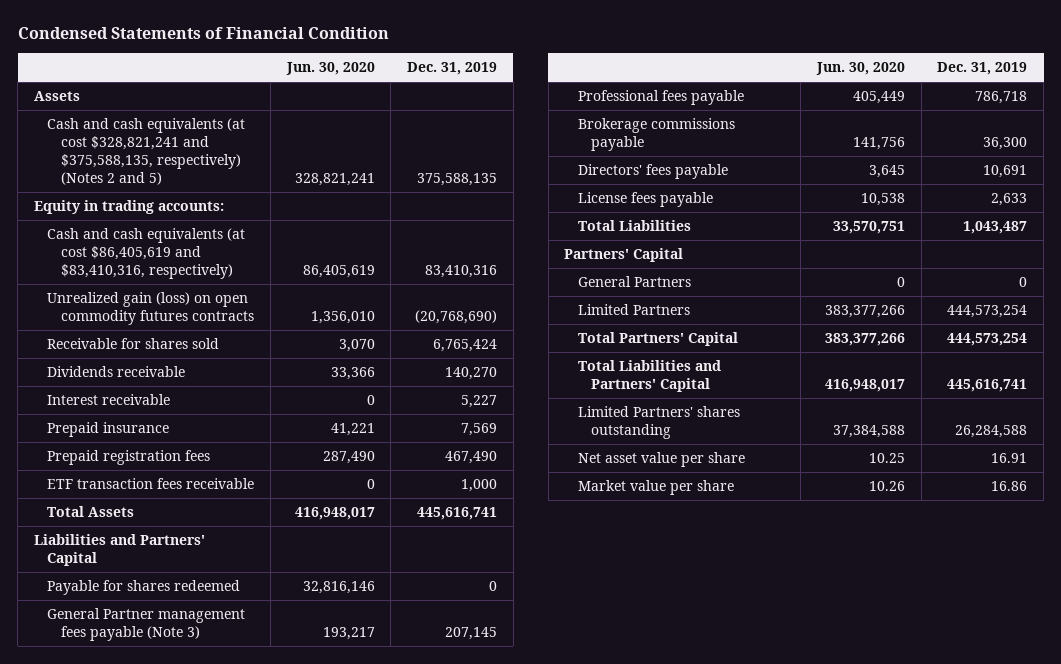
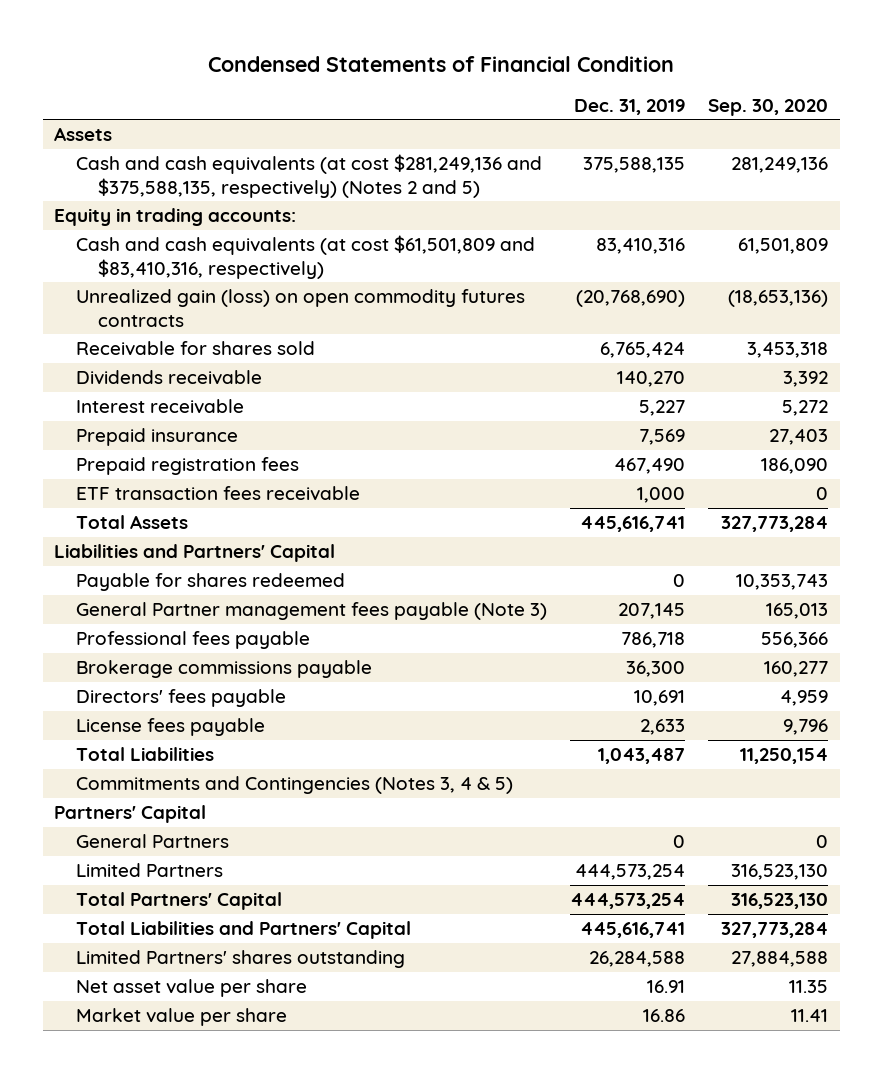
- | Jun. 30, 2020 | Dec. 31, 2019
+ | Dec. 31, 2019 | Sep. 30, 2020
- Cash and cash equivalents (at cost $328,821,241 and $375,588,135, respectively) (Notes 2 and 5) | 328,821,241 | 375,588,135
+ Cash and cash equivalents (at cost $281,249,136 and $375,588,135, respectively) (Notes 2 and 5) | 375,588,135 | 281,249,136
- Cash and cash equivalents (at cost $86,405,619 and $83,410,316, respectively) | 86,405,619 | 83,410,316
+ Cash and cash equivalents (at cost $61,501,809 and $83,410,316, respectively) | 83,410,316 | 61,501,809
+ Commitments and Contingencies (Notes 3, 4 & 5)

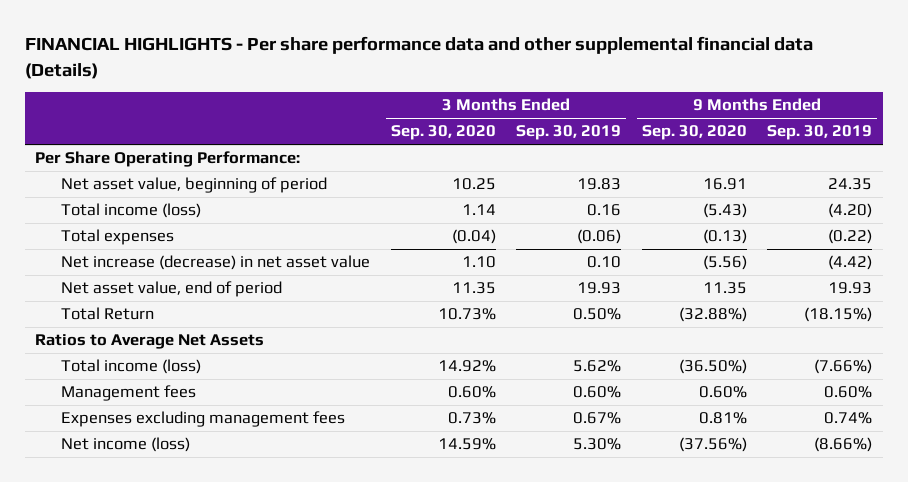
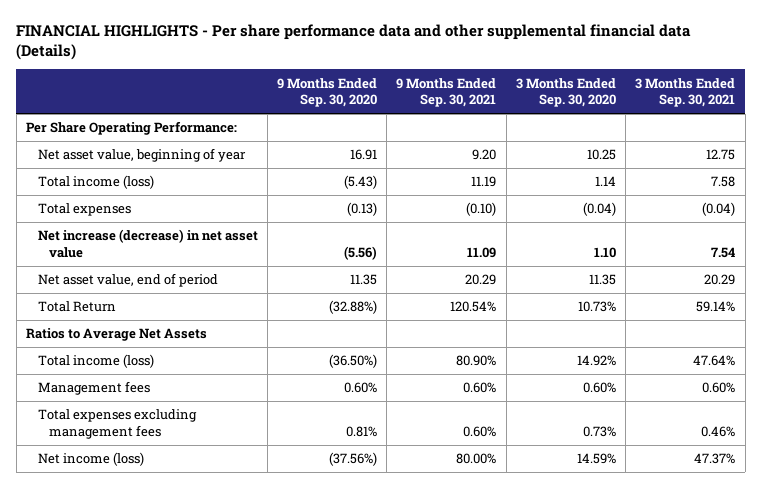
- | 3 Months Ended Sep. 30, 2020 | 3 Months Ended Sep. 30, 2019 | 9 Months Ended Sep. 30, 2020 | 9 Months Ended Sep. 30, 2019
+ | 9 Months Ended Sep. 30, 2020 | 9 Months Ended Sep. 30, 2021 | 3 Months Ended Sep. 30, 2020 | 3 Months Ended Sep. 30, 2021
- Net asset value, beginning of period | 10.25 | 19.83 | 16.91 | 24.35
+ Net asset value, beginning of year | 16.91 | 9.20 | 10.25 | 12.75
- Expenses excluding management fees | 0.73% | 0.67% | 0.81% | 0.74%
+ Total expenses excluding management fees | 0.81% | 0.60% | 0.73% | 0.46%

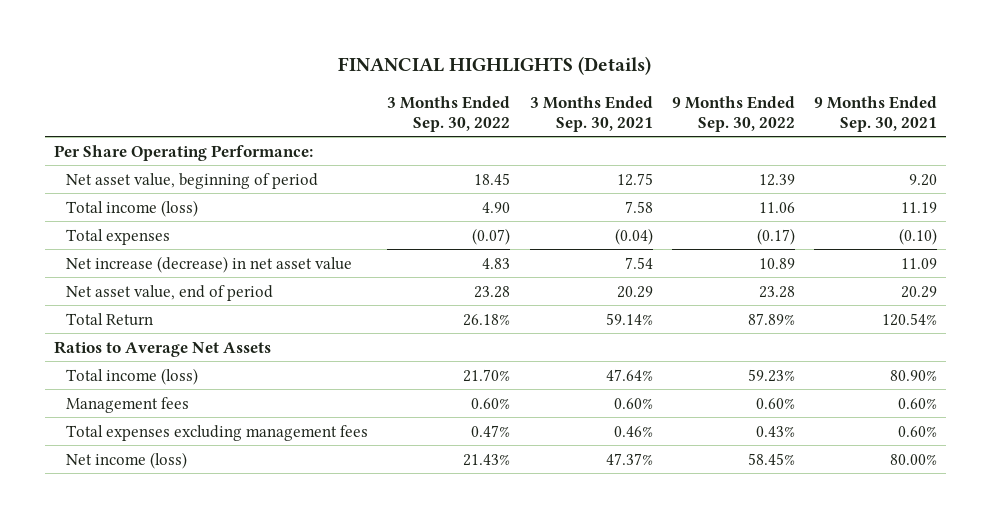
- FINANCIAL HIGHLIGHTS - Per share performance data and other supplemental financial data (Details)
+ FINANCIAL HIGHLIGHTS (Details)
- | 9 Months Ended Sep. 30, 2020 | 9 Months Ended Sep. 30, 2021 | 3 Months Ended Sep. 30, 2020 | 3 Months Ended Sep. 30, 2021
+ | 3 Months Ended Sep. 30, 2022 | 3 Months Ended Sep. 30, 2021 | 9 Months Ended Sep. 30, 2022 | 9 Months Ended Sep. 30, 2021
- Net asset value, beginning of year | 16.91 | 9.20 | 10.25 | 12.75
+ Net asset value, beginning of period | 18.45 | 12.75 | 12.39 | 9.20

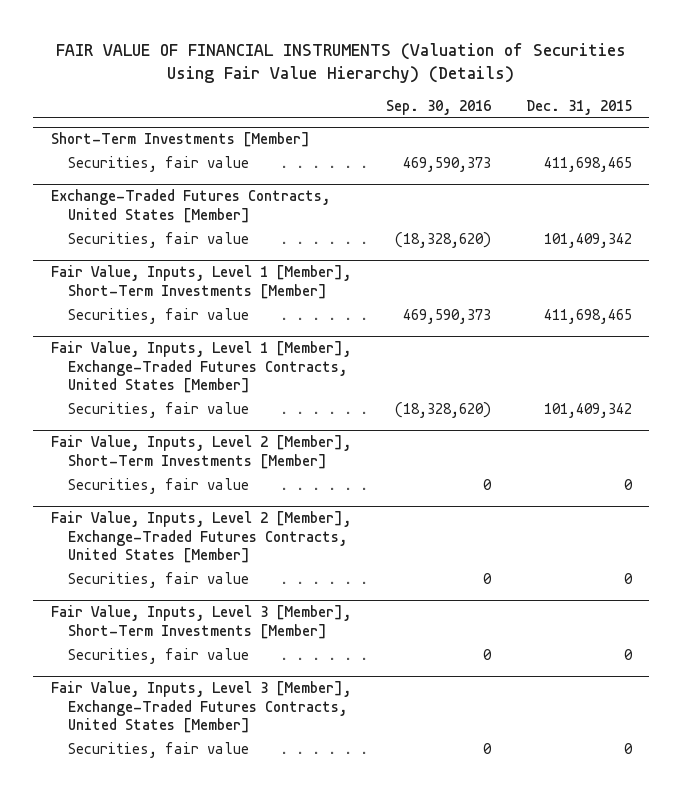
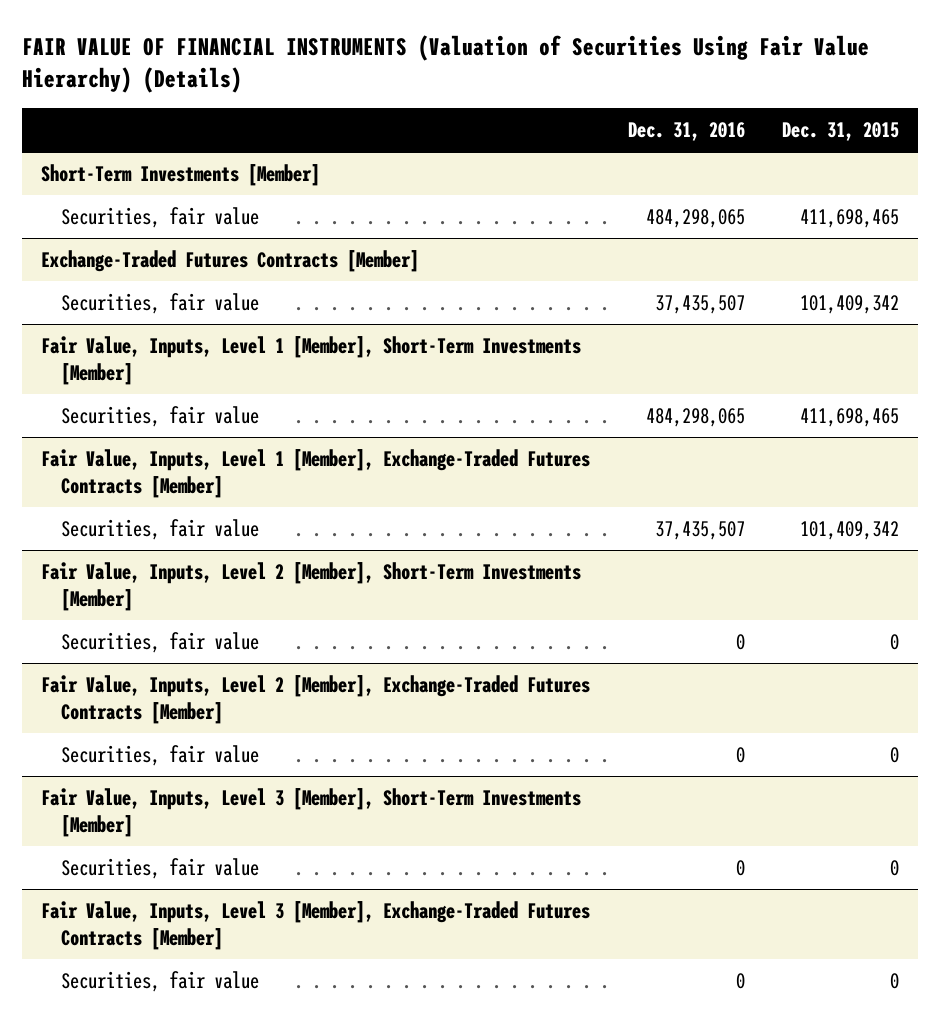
- | Sep. 30, 2016 | Dec. 31, 2015
+ | Dec. 31, 2016 | Dec. 31, 2015
- Exchange-Traded Futures Contracts, United States [Member]
+ Exchange-Traded Futures Contracts [Member]
- Fair Value, Inputs, Level 1 [Member], Exchange-Traded Futures Contracts, United States [Member]
+ Fair Value, Inputs, Level 1 [Member], Exchange-Traded Futures Contracts [Member]
- Fair Value, Inputs, Level 2 [Member], Exchange-Traded Futures Contracts, United States [Member]
+ Fair Value, Inputs, Level 2 [Member], Exchange-Traded Futures Contracts [Member]
- Fair Value, Inputs, Level 3 [Member], Exchange-Traded Futures Contracts, United States [Member]
+ Fair Value, Inputs, Level 3 [Member], Exchange-Traded Futures Contracts [Member]

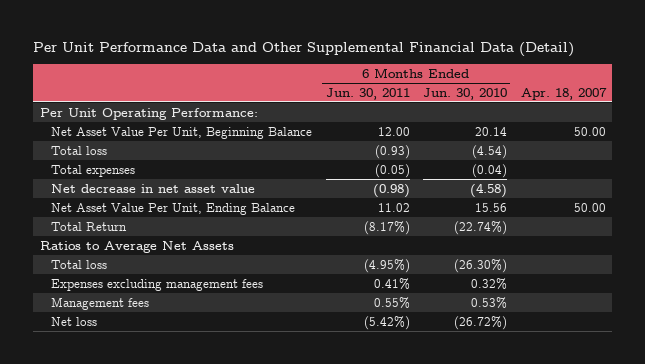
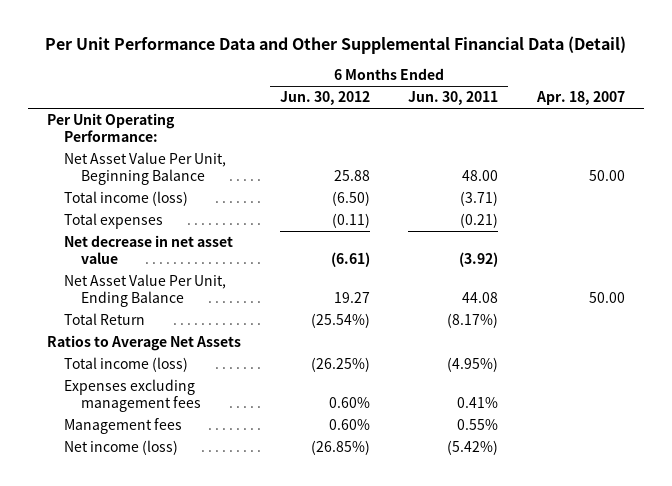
- | 6 Months Ended Jun. 30, 2011 | 6 Months Ended Jun. 30, 2010 | Apr. 18, 2007
+ | 6 Months Ended Jun. 30, 2012 | 6 Months Ended Jun. 30, 2011 | Apr. 18, 2007
- Net Asset Value Per Unit, Beginning Balance | 12.00 | 20.14 | 50.00
- Total loss | (0.93) | (4.54) |
- Total expenses | (0.05) | (0.04) |
- Net decrease in net asset value | (0.98) | (4.58) |
- Net Asset Value Per Unit, Ending Balance | 11.02 | 15.56 | 50.00
+ Net Asset Value Per Unit, Beginning Balance | 25.88 | 48.00 | 50.00
+ Total income (loss) | (6.50) | (3.71) |
+ Total expenses | (0.11) | (0.21) |
+ Net decrease in net asset value | (6.61) | (3.92) |
+ Net Asset Value Per Unit, Ending Balance | 19.27 | 44.08 | 50.00
- Total loss | (4.95%) | (26.30%) |
+ Total income (loss) | (26.25%) | (4.95%) |
- Net loss | (5.42%) | (26.72%) |
+ Net income (loss) | (26.85%) | (5.42%) |

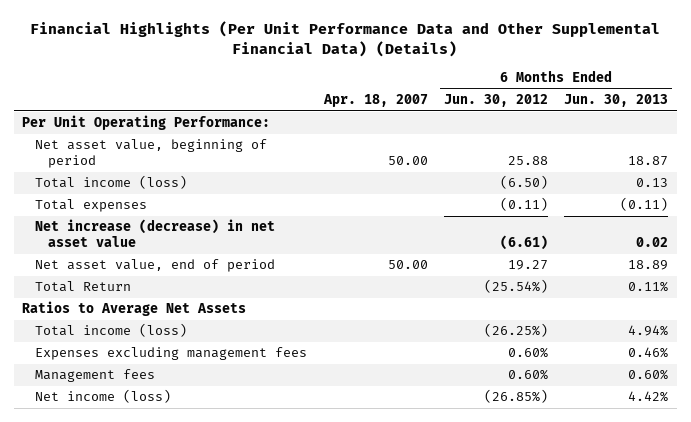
- Per Unit Performance Data and Other Supplemental Financial Data (Detail)
+ Financial Highlights (Per Unit Performance Data and Other Supplemental Financial Data) (Details)
- | 6 Months Ended Jun. 30, 2012 | 6 Months Ended Jun. 30, 2011 | Apr. 18, 2007
+ | Apr. 18, 2007 | 6 Months Ended Jun. 30, 2012 | 6 Months Ended Jun. 30, 2013
- Net Asset Value Per Unit, Beginning Balance | 25.88 | 48.00 | 50.00
+ Net asset value, beginning of period | 50.00 | 25.88 | 18.87
- Net decrease in net asset value | (6.61) | (3.92) |
- Net Asset Value Per Unit, Ending Balance | 19.27 | 44.08 | 50.00
+ Net increase (decrease) in net asset value | | (6.61) | 0.02
+ Net asset value, end of period | 50.00 | 19.27 | 18.89

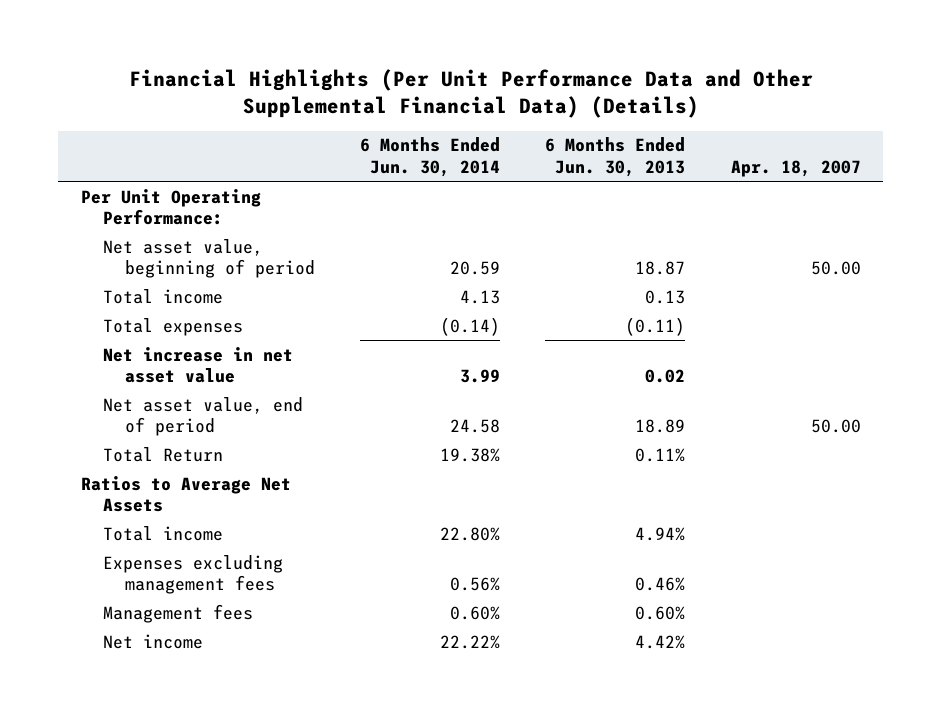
- | Apr. 18, 2007 | 6 Months Ended Jun. 30, 2012 | 6 Months Ended Jun. 30, 2013
+ | 6 Months Ended Jun. 30, 2014 | 6 Months Ended Jun. 30, 2013 | Apr. 18, 2007
- Total income (loss) | | (6.50) | 0.13
+ Total income | 4.13 | 0.13 |
- Net increase (decrease) in net asset value | | (6.61) | 0.02
+ Net increase in net asset value | 3.99 | 0.02 |
- Total income (loss) | | (26.25%) | 4.94%
+ Total income | 22.80% | 4.94% |
- Net income (loss) | | (26.85%) | 4.42%
+ Net income | 22.22% | 4.42% |

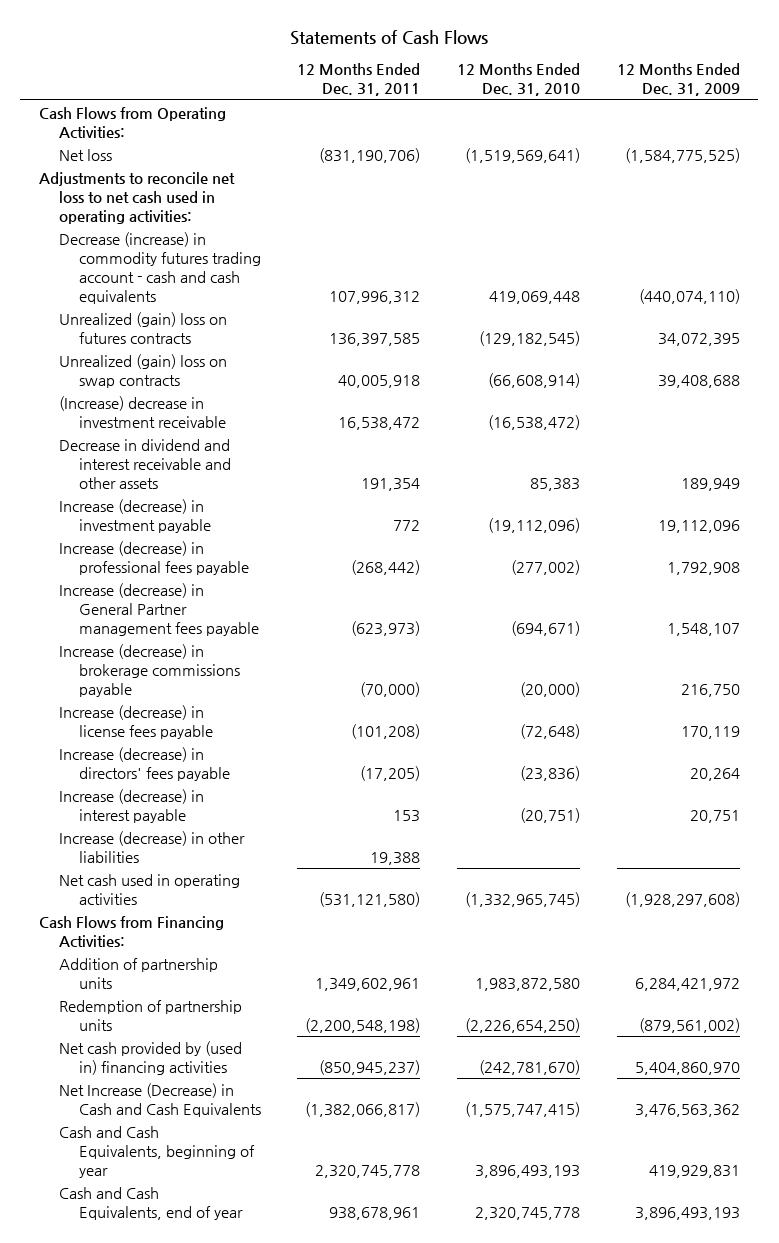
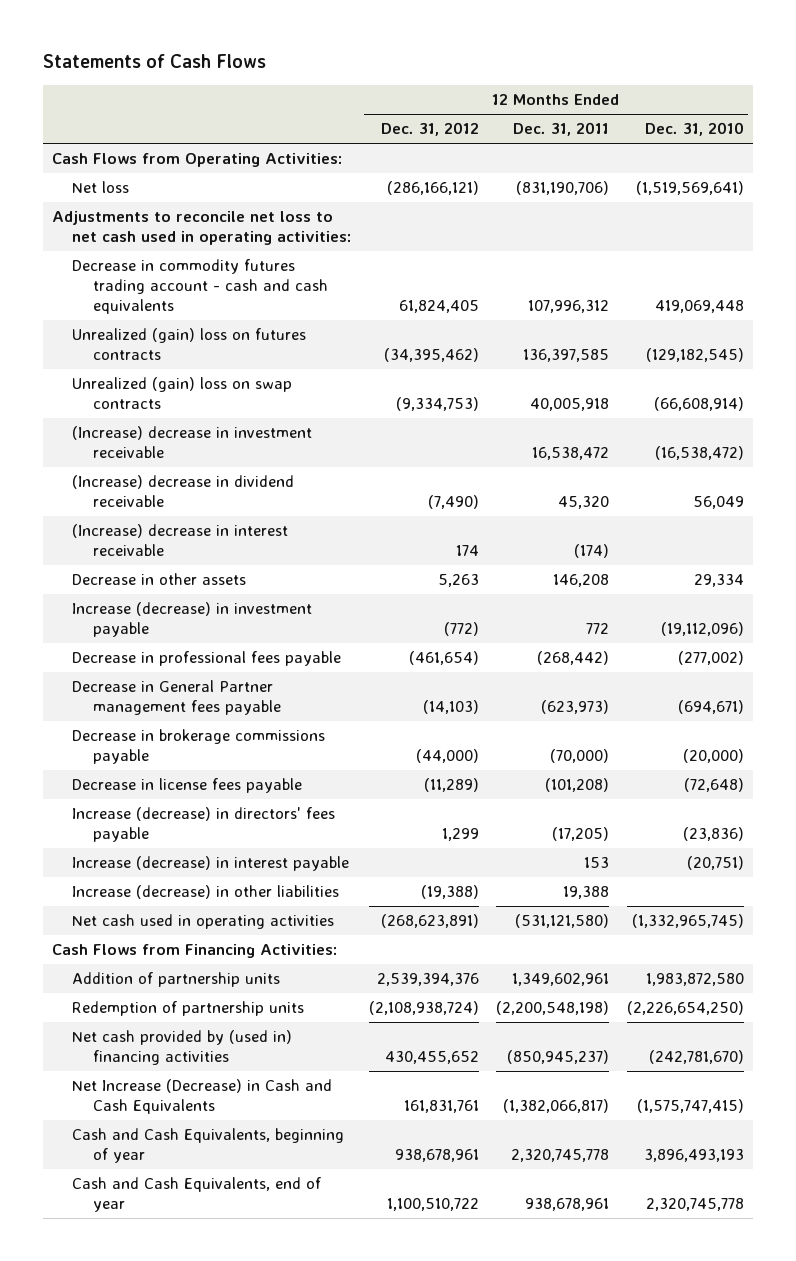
- | 12 Months Ended Dec. 31, 2011 | 12 Months Ended Dec. 31, 2010 | 12 Months Ended Dec. 31, 2009
+ | 12 Months Ended Dec. 31, 2012 | 12 Months Ended Dec. 31, 2011 | 12 Months Ended Dec. 31, 2010
- Decrease (increase) in commodity futures trading account - cash and cash equivalents | 107,996,312 | 419,069,448 | (440,074,110)
+ Decrease in commodity futures trading account - cash and cash equivalents | 61,824,405 | 107,996,312 | 419,069,448
- Decrease in dividend and interest receivable and other assets | 191,354 | 85,383 | 189,949
+ (Increase) decrease in dividend receivable | (7,490) | 45,320 | 56,049
+ (Increase) decrease in interest receivable | 174 | (174) |
+ Decrease in other assets | 5,263 | 146,208 | 29,334
- Increase (decrease) in professional fees payable | (268,442) | (277,002) | 1,792,908
- Increase (decrease) in General Partner management fees payable | (623,973) | (694,671) | 1,548,107
- Increase (decrease) in brokerage commissions payable | (70,000) | (20,000) | 216,750
- Increase (decrease) in license fees payable | (101,208) | (72,648) | 170,119
+ Decrease in professional fees payable | (461,654) | (268,442) | (277,002)
+ Decrease in General Partner management fees payable | (14,103) | (623,973) | (694,671)
+ Decrease in brokerage commissions payable | (44,000) | (70,000) | (20,000)
+ Decrease in license fees payable | (11,289) | (101,208) | (72,648)

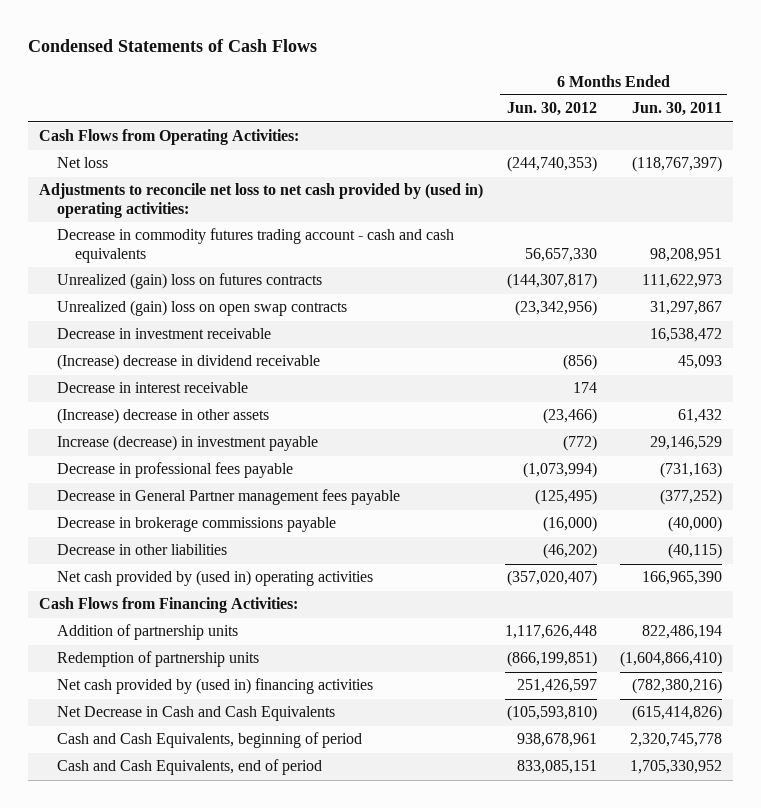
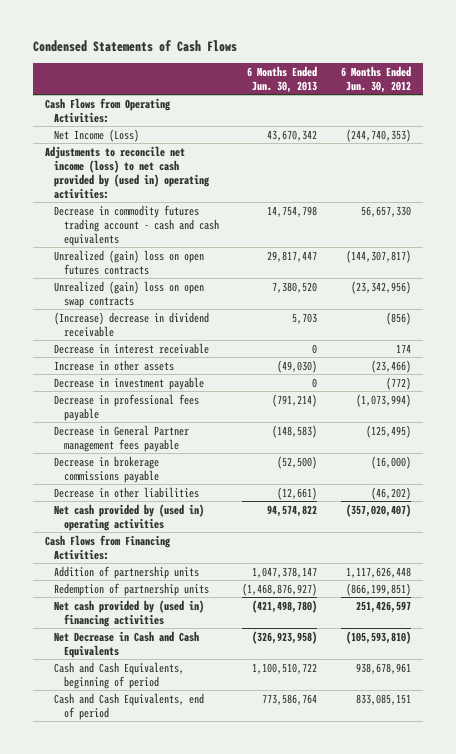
- | 6 Months Ended Jun. 30, 2012 | 6 Months Ended Jun. 30, 2011
+ | 6 Months Ended Jun. 30, 2013 | 6 Months Ended Jun. 30, 2012
- Net loss | (244,740,353) | (118,767,397)
- Adjustments to reconcile net loss to net cash provided by (used in) operating activities:
+ Net Income (Loss) | 43,670,342 | (244,740,353)
+ Adjustments to reconcile net income (loss) to net cash provided by (used in) operating activities:
- Unrealized (gain) loss on futures contracts | (144,307,817) | 111,622,973
+ Unrealized (gain) loss on open futures contracts | 29,817,447 | (144,307,817)
- Decrease in investment receivable | | 16,538,472
- (Increase) decrease in other assets | (23,466) | 61,432
- Increase (decrease) in investment payable | (772) | 29,146,529
+ Increase in other assets | (49,030) | (23,466)
+ Decrease in investment payable | 0 | (772)

